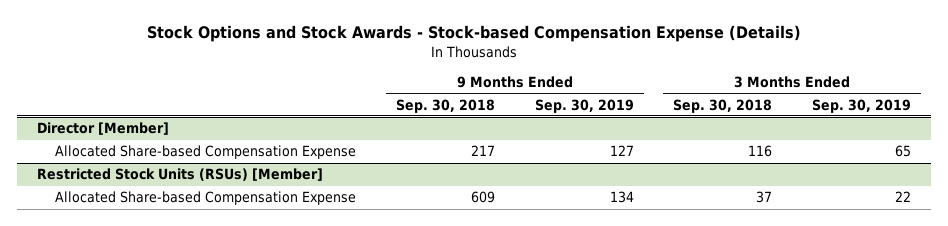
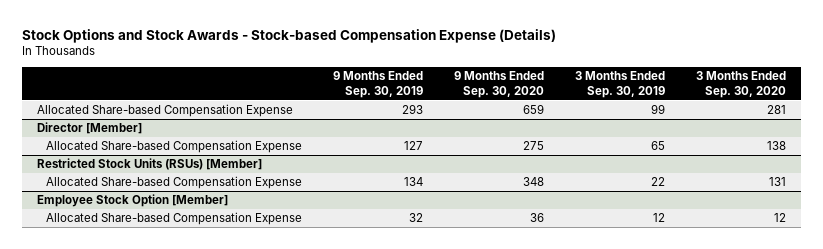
- | 9 Months Ended Sep. 30, 2018 | 9 Months Ended Sep. 30, 2019 | 3 Months Ended Sep. 30, 2018 | 3 Months Ended Sep. 30, 2019
+ | 9 Months Ended Sep. 30, 2019 | 9 Months Ended Sep. 30, 2020 | 3 Months Ended Sep. 30, 2019 | 3 Months Ended Sep. 30, 2020
+ Allocated Share-based Compensation Expense | 293 | 659 | 99 | 281
+ Employee Stock Option [Member]
+ Allocated Share-based Compensation Expense | 32 | 36 | 12 | 12

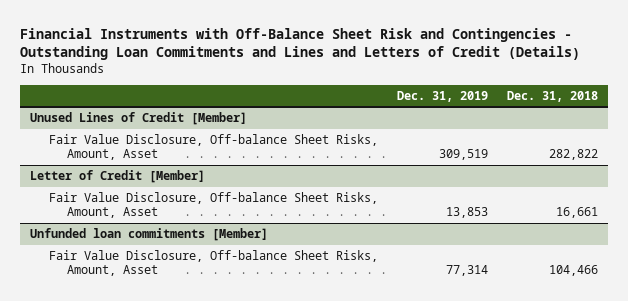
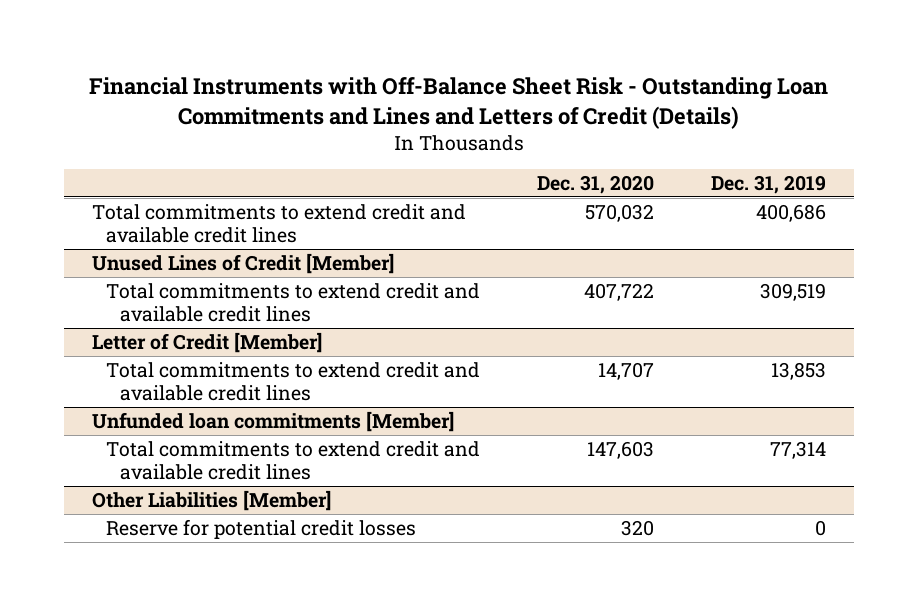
- Financial Instruments with Off-Balance Sheet Risk and Contingencies - Outstanding Loan Commitments and Lines and Letters of Credit (Details)
+ Financial Instruments with Off-Balance Sheet Risk - Outstanding Loan Commitments and Lines and Letters of Credit (Details)
- | Dec. 31, 2019 | Dec. 31, 2018
+ | Dec. 31, 2020 | Dec. 31, 2019
+ Total commitments to extend credit and available credit lines | 570,032 | 400,686
@ Unused Lines of Credit [Member]
- Fair Value Disclosure, Off-balance Sheet Risks, Amount, Asset | 309,519 | 282,822
+ Total commitments to extend credit and available credit lines | 407,722 | 309,519
@ Letter of Credit [Member]
- Fair Value Disclosure, Off-balance Sheet Risks, Amount, Asset | 13,853 | 16,661
+ Total commitments to extend credit and available credit lines | 14,707 | 13,853
@ Unfunded loan commitments [Member]
- Fair Value Disclosure, Off-balance Sheet Risks, Amount, Asset | 77,314 | 104,466
+ Total commitments to extend credit and available credit lines | 147,603 | 77,314
+ Other Liabilities [Member]
+ Reserve for potential credit losses | 320 | 0

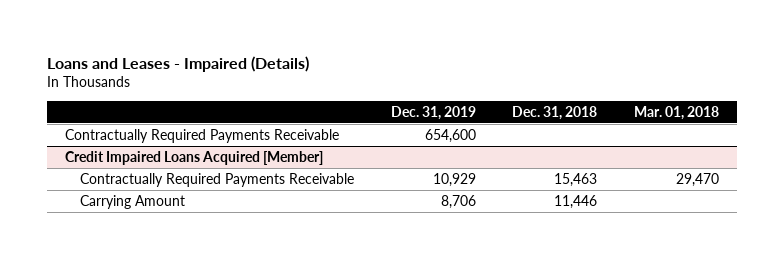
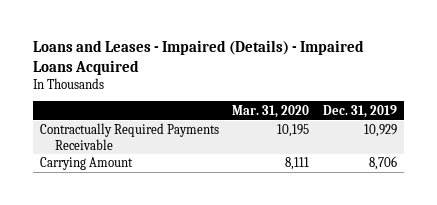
- Loans and Leases - Impaired (Details)
+ Loans and Leases - Impaired (Details) - Impaired Loans Acquired
- | Dec. 31, 2019 | Dec. 31, 2018 | Mar. 01, 2018
+ | Mar. 31, 2020 | Dec. 31, 2019
- Contractually Required Payments Receivable | 654,600 | |
- Credit Impaired Loans Acquired [Member]

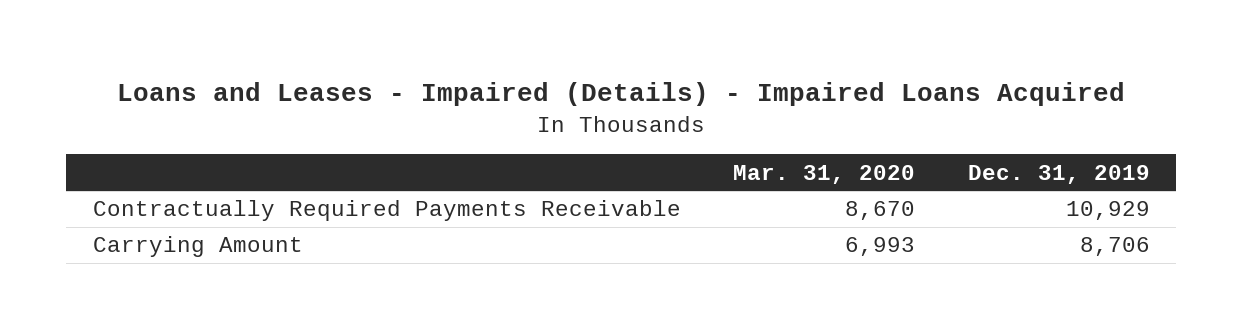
- Contractually Required Payments Receivable | 10,195 | 10,929
- Carrying Amount | 8,111 | 8,706
+ Contractually Required Payments Receivable | 8,670 | 10,929
+ Carrying Amount | 6,993 | 8,706

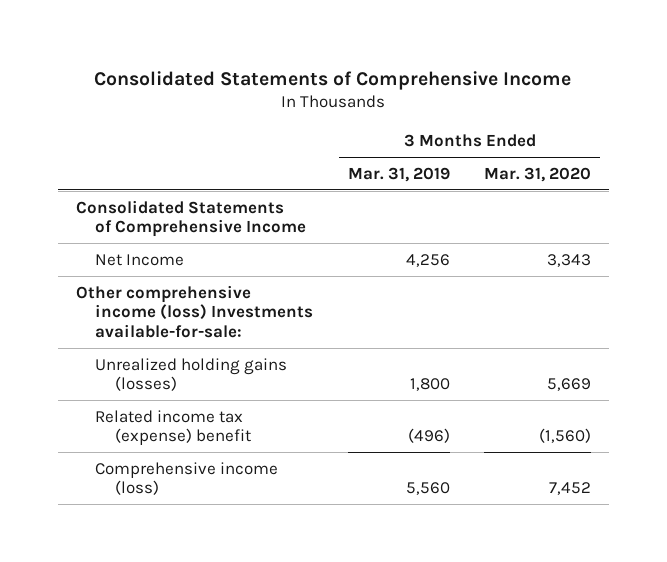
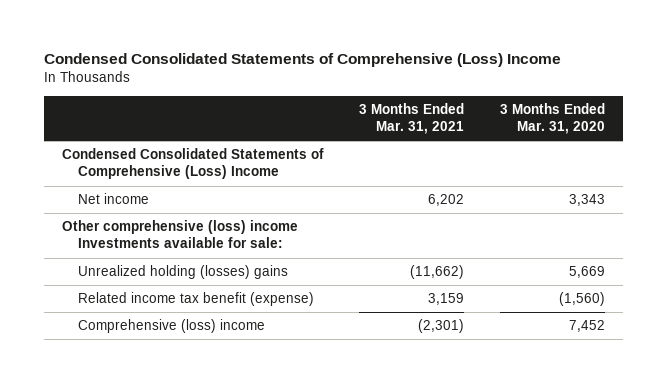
- Consolidated Statements of Comprehensive Income
+ Condensed Consolidated Statements of Comprehensive (Loss) Income
- | 3 Months Ended Mar. 31, 2019 | 3 Months Ended Mar. 31, 2020
+ | 3 Months Ended Mar. 31, 2021 | 3 Months Ended Mar. 31, 2020
- Consolidated Statements of Comprehensive Income
- Net Income | 4,256 | 3,343
- Other comprehensive income (loss) Investments available-for-sale:
- Unrealized holding gains (losses) | 1,800 | 5,669
- Related income tax (expense) benefit | (496) | (1,560)
- Comprehensive income (loss) | 5,560 | 7,452
+ Condensed Consolidated Statements of Comprehensive (Loss) Income
+ Net income | 6,202 | 3,343
+ Other comprehensive (loss) income Investments available for sale:
+ Unrealized holding (losses) gains | (11,662) | 5,669
+ Related income tax benefit (expense) | 3,159 | (1,560)
+ Comprehensive (loss) income | (2,301) | 7,452

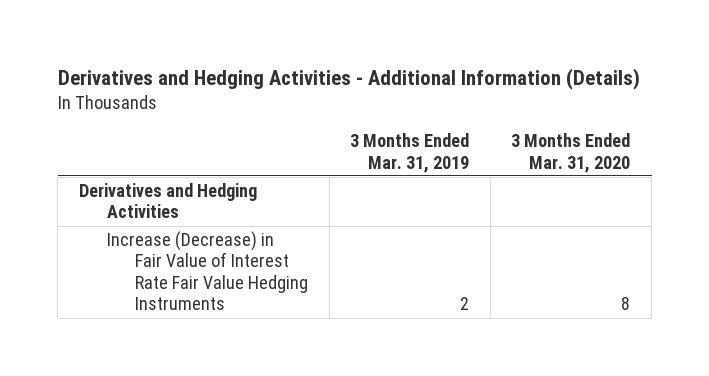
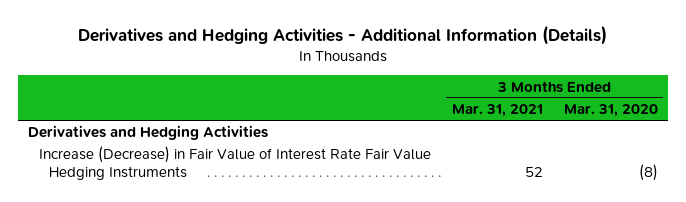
- | 3 Months Ended Mar. 31, 2019 | 3 Months Ended Mar. 31, 2020
+ | 3 Months Ended Mar. 31, 2021 | 3 Months Ended Mar. 31, 2020
- Increase (Decrease) in Fair Value of Interest Rate Fair Value Hedging Instruments | 2 | 8
+ Increase (Decrease) in Fair Value of Interest Rate Fair Value Hedging Instruments | 52 | (8)

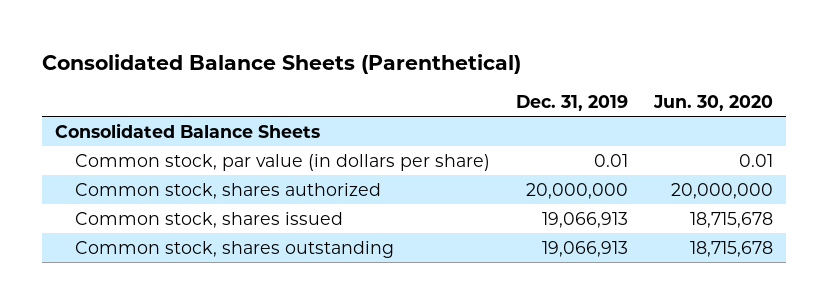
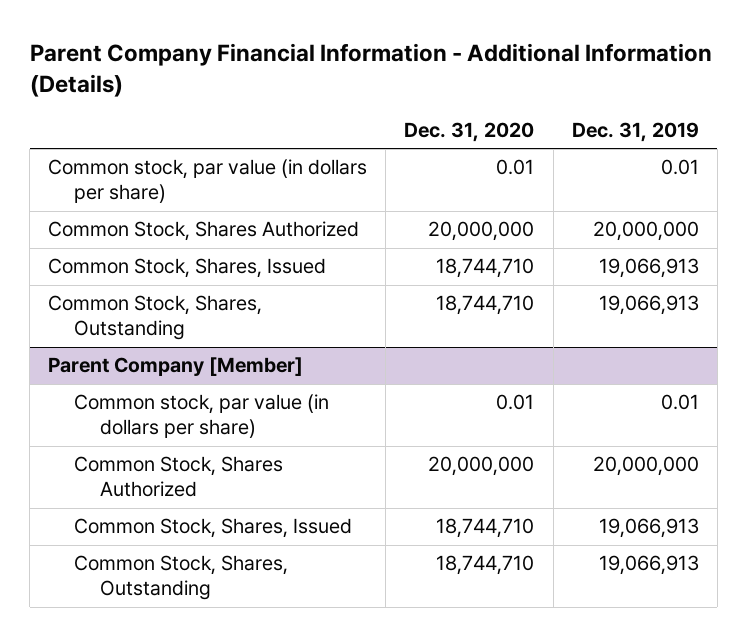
- Consolidated Balance Sheets (Parenthetical)
+ Parent Company Financial Information - Additional Information (Details)
- | Dec. 31, 2019 | Jun. 30, 2020
+ | Dec. 31, 2020 | Dec. 31, 2019
- Consolidated Balance Sheets
- Common stock, shares authorized | 20,000,000 | 20,000,000
- Common stock, shares issued | 19,066,913 | 18,715,678
- Common stock, shares outstanding | 19,066,913 | 18,715,678
+ Common Stock, Shares Authorized | 20,000,000 | 20,000,000
+ Common Stock, Shares, Issued | 18,744,710 | 19,066,913
+ Common Stock, Shares, Outstanding | 18,744,710 | 19,066,913
+ Parent Company [Member]
+ Common stock, par value (in dollars per share) | 0.01 | 0.01
+ Common Stock, Shares Authorized | 20,000,000 | 20,000,000
+ Common Stock, Shares, Issued | 18,744,710 | 19,066,913
+ Common Stock, Shares, Outstanding | 18,744,710 | 19,066,913

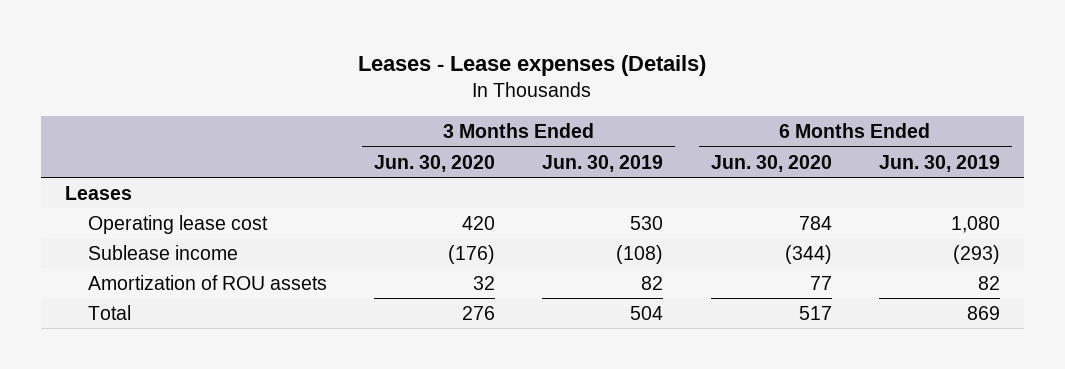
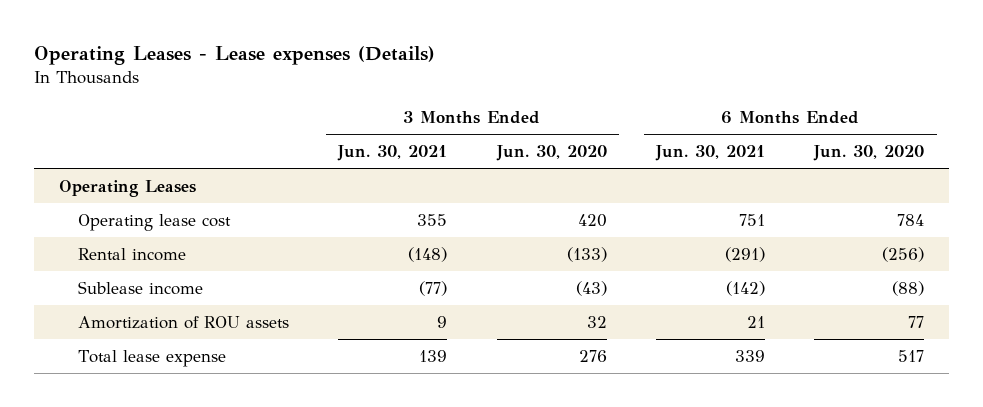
- Leases - Lease expenses (Details)
+ Operating Leases - Lease expenses (Details)
- | 3 Months Ended Jun. 30, 2020 | 3 Months Ended Jun. 30, 2019 | 6 Months Ended Jun. 30, 2020 | 6 Months Ended Jun. 30, 2019
+ | 3 Months Ended Jun. 30, 2021 | 3 Months Ended Jun. 30, 2020 | 6 Months Ended Jun. 30, 2021 | 6 Months Ended Jun. 30, 2020
- Leases
+ Operating Leases
- Sublease income | (176) | (108) | (344) | (293)
+ Rental income | (148) | (133) | (291) | (256)
+ Sublease income | (77) | (43) | (142) | (88)
- Total | 276 | 504 | 517 | 869
+ Total lease expense | 139 | 276 | 339 | 517

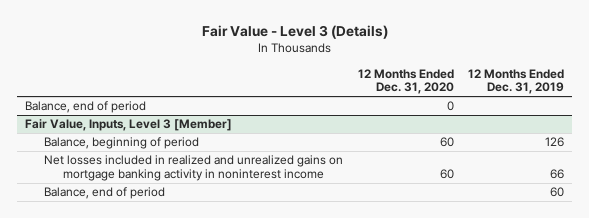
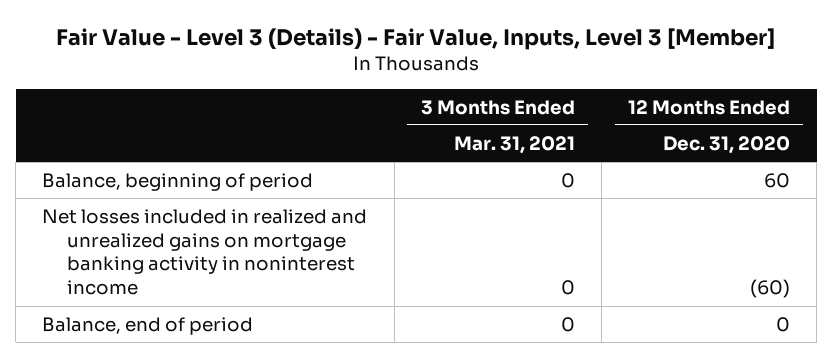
- Fair Value - Level 3 (Details)
+ Fair Value - Level 3 (Details) - Fair Value, Inputs, Level 3 [Member]
- | 12 Months Ended Dec. 31, 2020 | 12 Months Ended Dec. 31, 2019
+ | 3 Months Ended Mar. 31, 2021 | 12 Months Ended Dec. 31, 2020
- Fair Value, Inputs, Level 3 [Member]
- Net losses included in realized and unrealized gains on mortgage banking activity in noninterest income | 60 | 66
- Balance, end of period | | 60
+ Net losses included in realized and unrealized gains on mortgage banking activity in noninterest income | 0 | (60)
moved down: Balance, end of period | 0 | 0

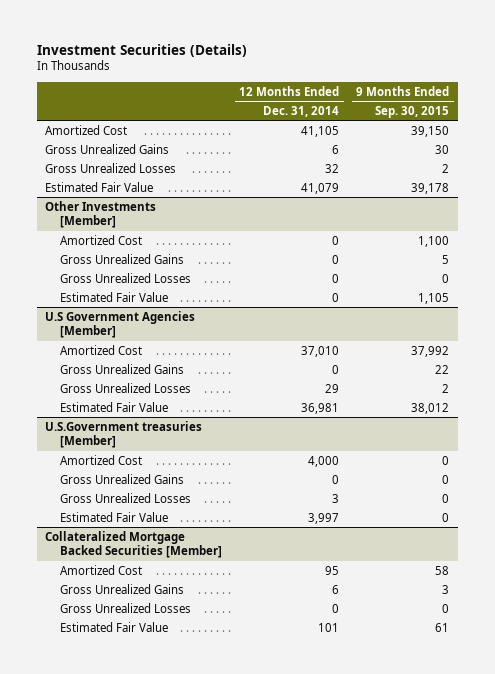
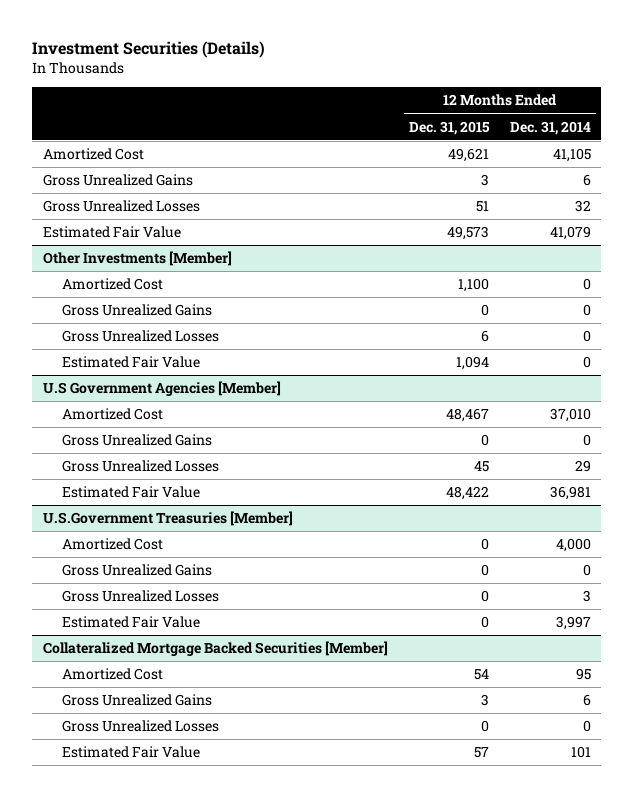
- | 12 Months Ended Dec. 31, 2014 | 9 Months Ended Sep. 30, 2015
+ | 12 Months Ended Dec. 31, 2015 | 12 Months Ended Dec. 31, 2014
- U.S.Government treasuries [Member]
+ U.S.Government Treasuries [Member]

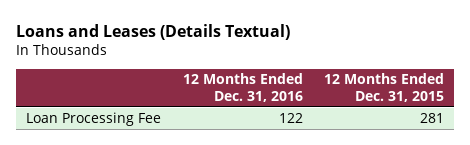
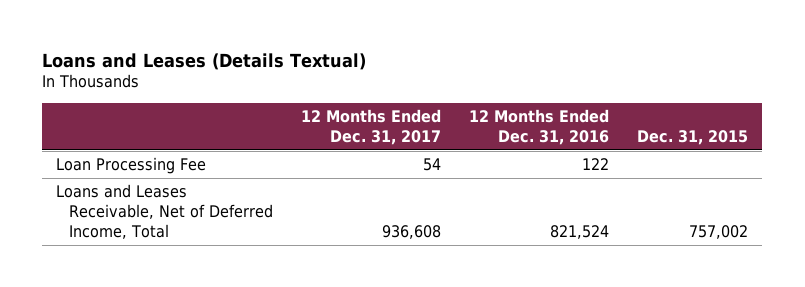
- | 12 Months Ended Dec. 31, 2016 | 12 Months Ended Dec. 31, 2015
+ | 12 Months Ended Dec. 31, 2017 | 12 Months Ended Dec. 31, 2016 | Dec. 31, 2015
+ Loans and Leases Receivable, Net of Deferred Income, Total | 936,608 | 821,524 | 757,002

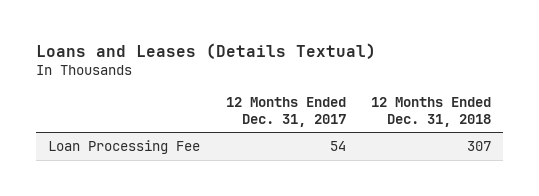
- | 12 Months Ended Dec. 31, 2017 | 12 Months Ended Dec. 31, 2016 | Dec. 31, 2015
+ | 12 Months Ended Dec. 31, 2017 | 12 Months Ended Dec. 31, 2018
- Loans and Leases Receivable, Net of Deferred Income, Total | 936,608 | 821,524 | 757,002

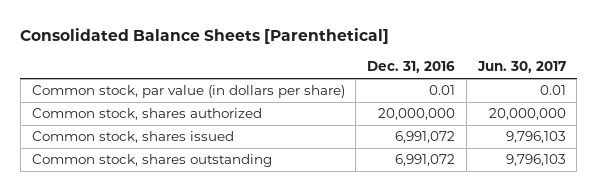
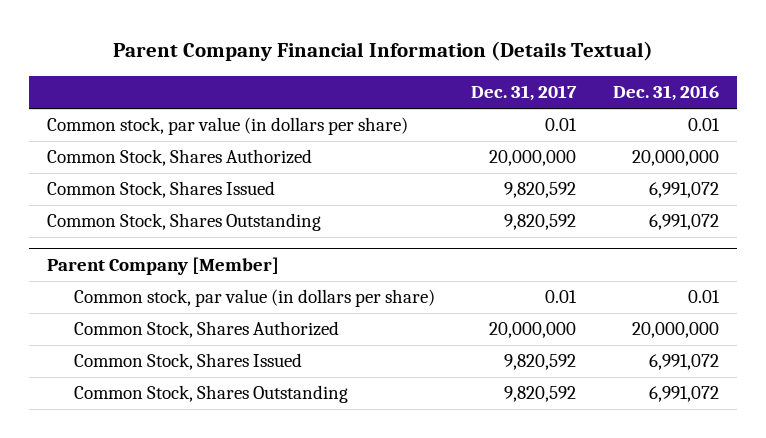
- Consolidated Balance Sheets [Parenthetical]
+ Parent Company Financial Information (Details Textual)
- | Dec. 31, 2016 | Jun. 30, 2017
+ | Dec. 31, 2017 | Dec. 31, 2016
- Common stock, shares authorized | 20,000,000 | 20,000,000
- Common stock, shares issued | 6,991,072 | 9,796,103
- Common stock, shares outstanding | 6,991,072 | 9,796,103
+ Common Stock, Shares Authorized | 20,000,000 | 20,000,000
+ Common Stock, Shares Issued | 9,820,592 | 6,991,072
+ Common Stock, Shares Outstanding | 9,820,592 | 6,991,072
+ Parent Company [Member]
+ Common stock, par value (in dollars per share) | 0.01 | 0.01
+ Common Stock, Shares Authorized | 20,000,000 | 20,000,000
+ Common Stock, Shares Issued | 9,820,592 | 6,991,072
+ Common Stock, Shares Outstanding | 9,820,592 | 6,991,072

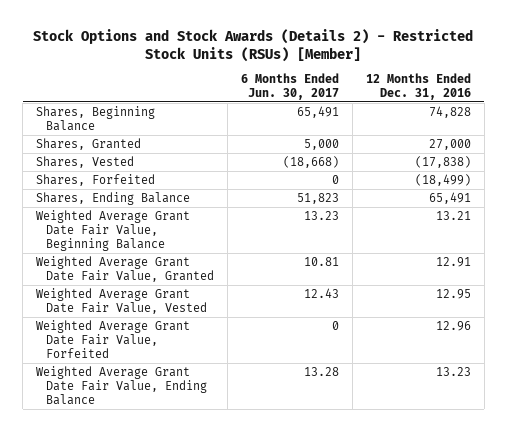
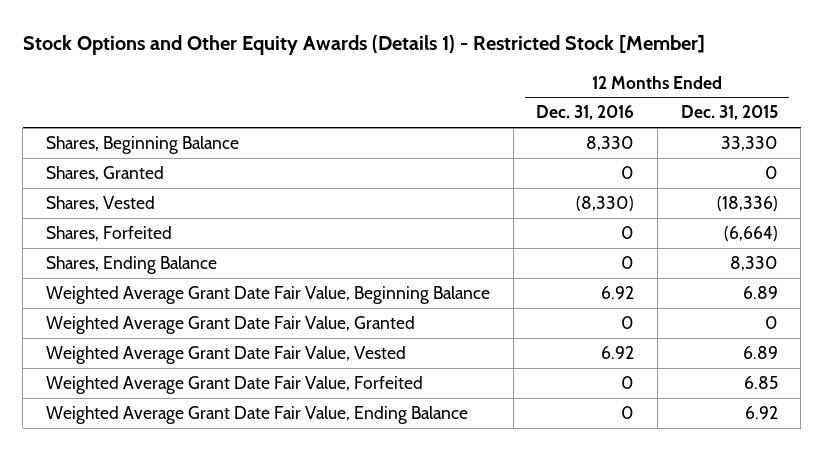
- Stock Options and Stock Awards (Details 2) - Restricted Stock Units (RSUs) [Member]
+ Stock Options and Other Equity Awards (Details 1) - Restricted Stock [Member]
- | 6 Months Ended Jun. 30, 2017 | 12 Months Ended Dec. 31, 2016
+ | 12 Months Ended Dec. 31, 2016 | 12 Months Ended Dec. 31, 2015
- Shares, Beginning Balance | 65,491 | 74,828
- Shares, Granted | 5,000 | 27,000
- Shares, Vested | (18,668) | (17,838)
- Shares, Forfeited | 0 | (18,499)
- Shares, Ending Balance | 51,823 | 65,491
- Weighted Average Grant Date Fair Value, Beginning Balance | 13.23 | 13.21
- Weighted Average Grant Date Fair Value, Granted | 10.81 | 12.91
- Weighted Average Grant Date Fair Value, Vested | 12.43 | 12.95
- Weighted Average Grant Date Fair Value, Forfeited | 0 | 12.96
- Weighted Average Grant Date Fair Value, Ending Balance | 13.28 | 13.23
+ Shares, Beginning Balance | 8,330 | 33,330
+ Shares, Granted | 0 | 0
+ Shares, Vested | (8,330) | (18,336)
+ Shares, Forfeited | 0 | (6,664)
+ Shares, Ending Balance | 0 | 8,330
+ Weighted Average Grant Date Fair Value, Beginning Balance | 6.92 | 6.89
+ Weighted Average Grant Date Fair Value, Granted | 0 | 0
+ Weighted Average Grant Date Fair Value, Vested | 6.92 | 6.89
+ Weighted Average Grant Date Fair Value, Forfeited | 0 | 6.85
+ Weighted Average Grant Date Fair Value, Ending Balance | 0 | 6.92

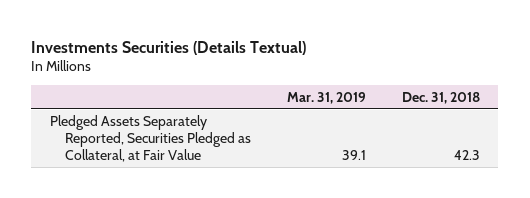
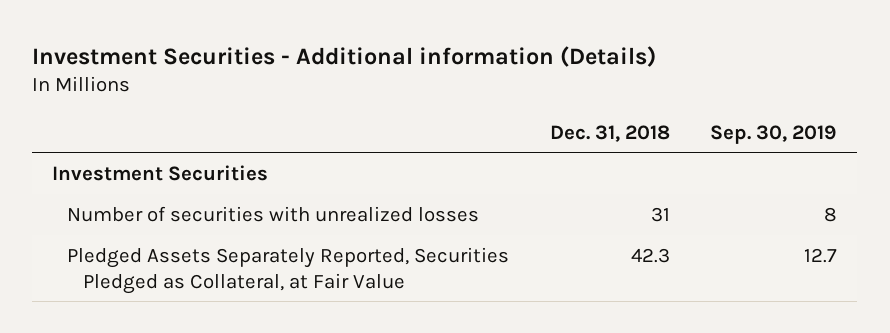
- Investments Securities (Details Textual)
+ Investment Securities - Additional information (Details)
- | Mar. 31, 2019 | Dec. 31, 2018
+ | Dec. 31, 2018 | Sep. 30, 2019
+ Investment Securities
+ Number of securities with unrealized losses | 31 | 8

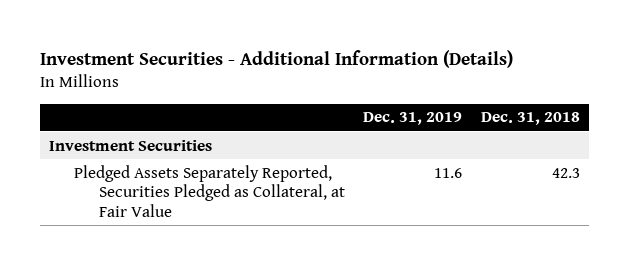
- Investment Securities - Additional information (Details)
+ Investment Securities - Additional Information (Details)
- | Dec. 31, 2018 | Sep. 30, 2019
+ | Dec. 31, 2019 | Dec. 31, 2018
- Number of securities with unrealized losses | 31 | 8

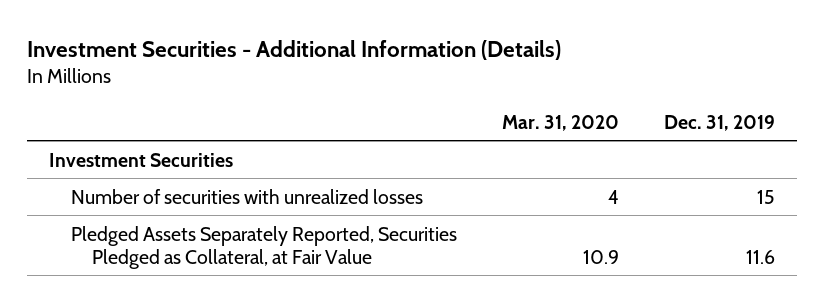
- | Dec. 31, 2019 | Dec. 31, 2018
+ | Mar. 31, 2020 | Dec. 31, 2019
+ Number of securities with unrealized losses | 4 | 15

